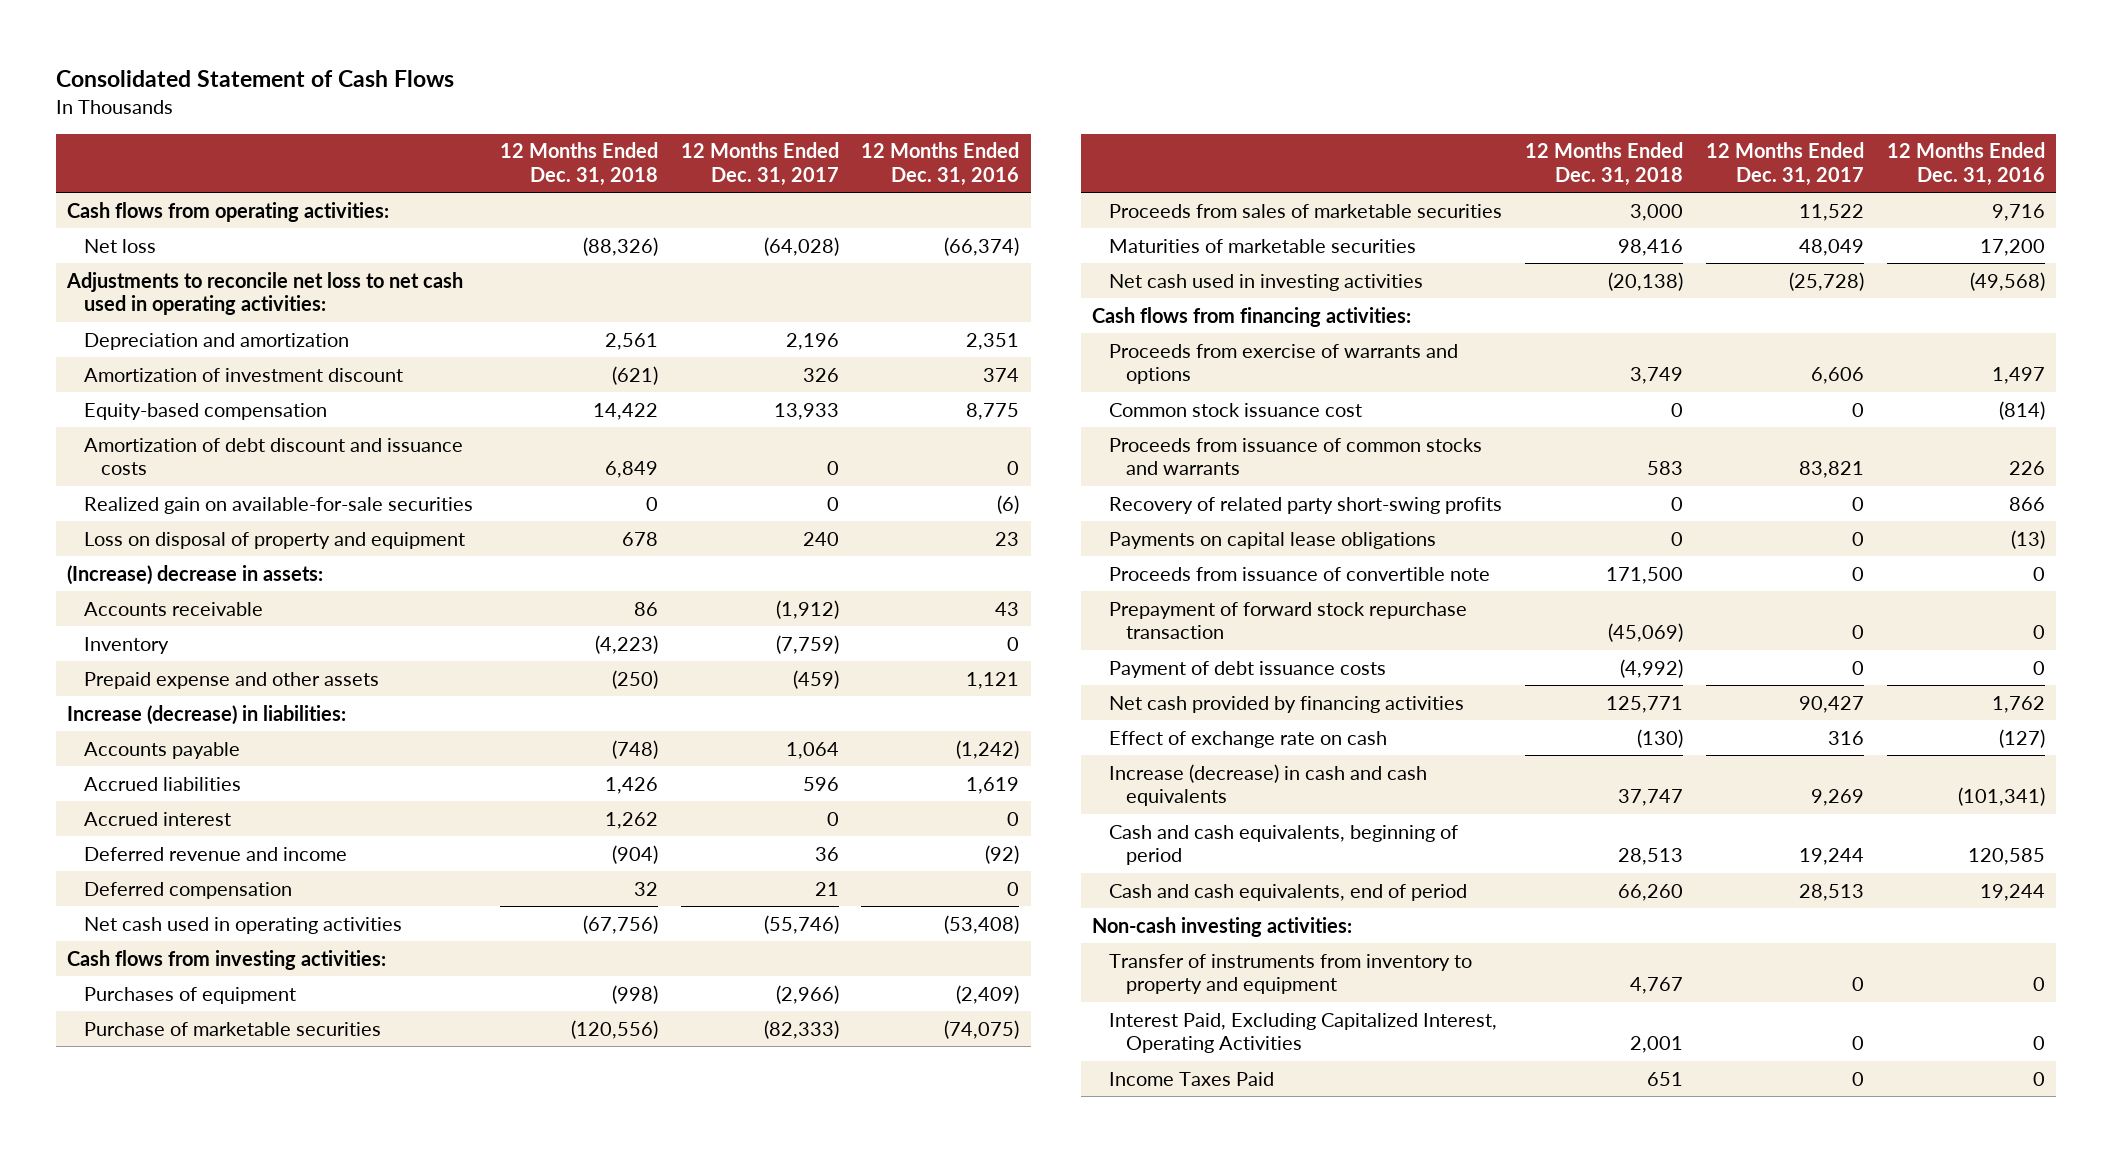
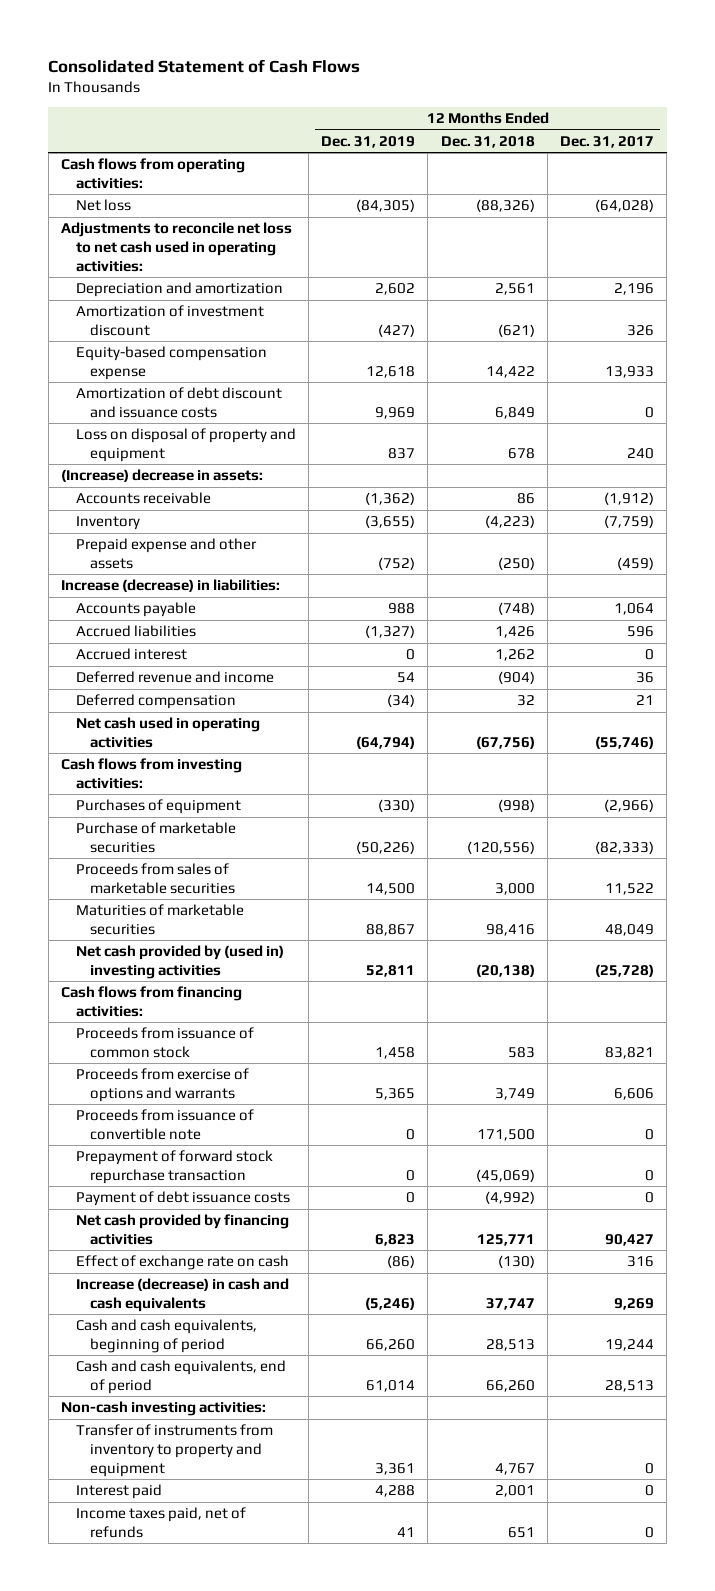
- | 12 Months Ended Dec. 31, 2018 | 12 Months Ended Dec. 31, 2017 | 12 Months Ended Dec. 31, 2016
+ | 12 Months Ended Dec. 31, 2019 | 12 Months Ended Dec. 31, 2018 | 12 Months Ended Dec. 31, 2017
- Equity-based compensation | 14,422 | 13,933 | 8,775
+ Equity-based compensation expense | 12,618 | 14,422 | 13,933
- Realized gain on available-for-sale securities | 0 | 0 | (6)
- Net cash used in investing activities | (20,138) | (25,728) | (49,568)
+ Net cash provided by (used in) investing activities | 52,811 | (20,138) | (25,728)
- Proceeds from exercise of warrants and options | 3,749 | 6,606 | 1,497
- Common stock issuance cost | 0 | 0 | (814)
- Proceeds from issuance of common stocks and warrants | 583 | 83,821 | 226
- Recovery of related party short-swing profits | 0 | 0 | 866
- Payments on capital lease obligations | 0 | 0 | (13)
+ Proceeds from issuance of common stock | 1,458 | 583 | 83,821
+ Proceeds from exercise of options and warrants | 5,365 | 3,749 | 6,606
- Interest Paid, Excluding Capitalized Interest, Operating Activities | 2,001 | 0 | 0
- Income Taxes Paid | 651 | 0 | 0
+ Interest paid | 4,288 | 2,001 | 0
+ Income taxes paid, net of refunds | 41 | 651 | 0

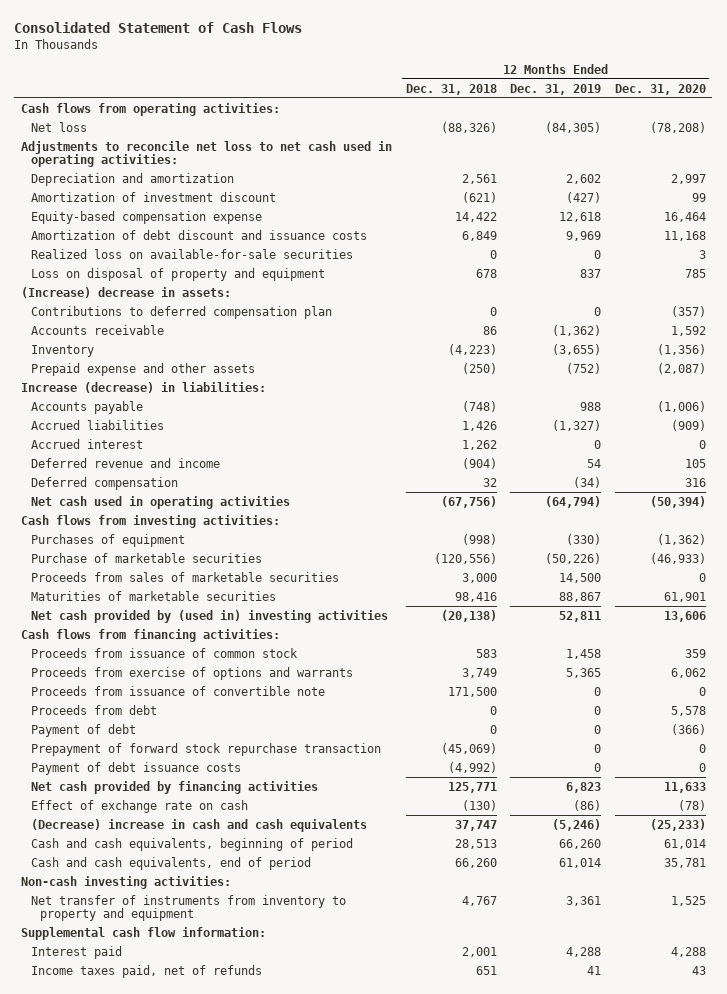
- | 12 Months Ended Dec. 31, 2019 | 12 Months Ended Dec. 31, 2018 | 12 Months Ended Dec. 31, 2017
+ | 12 Months Ended Dec. 31, 2018 | 12 Months Ended Dec. 31, 2019 | 12 Months Ended Dec. 31, 2020
+ Realized loss on available-for-sale securities | 0 | 0 | 3
+ Contributions to deferred compensation plan | 0 | 0 | (357)
+ Proceeds from debt | 0 | 0 | 5,578
+ Payment of debt | 0 | 0 | (366)
- Increase (decrease) in cash and cash equivalents | (5,246) | 37,747 | 9,269
+ (Decrease) increase in cash and cash equivalents | 37,747 | (5,246) | (25,233)
- Transfer of instruments from inventory to property and equipment | 3,361 | 4,767 | 0
+ Net transfer of instruments from inventory to property and equipment | 4,767 | 3,361 | 1,525
+ Supplemental cash flow information:

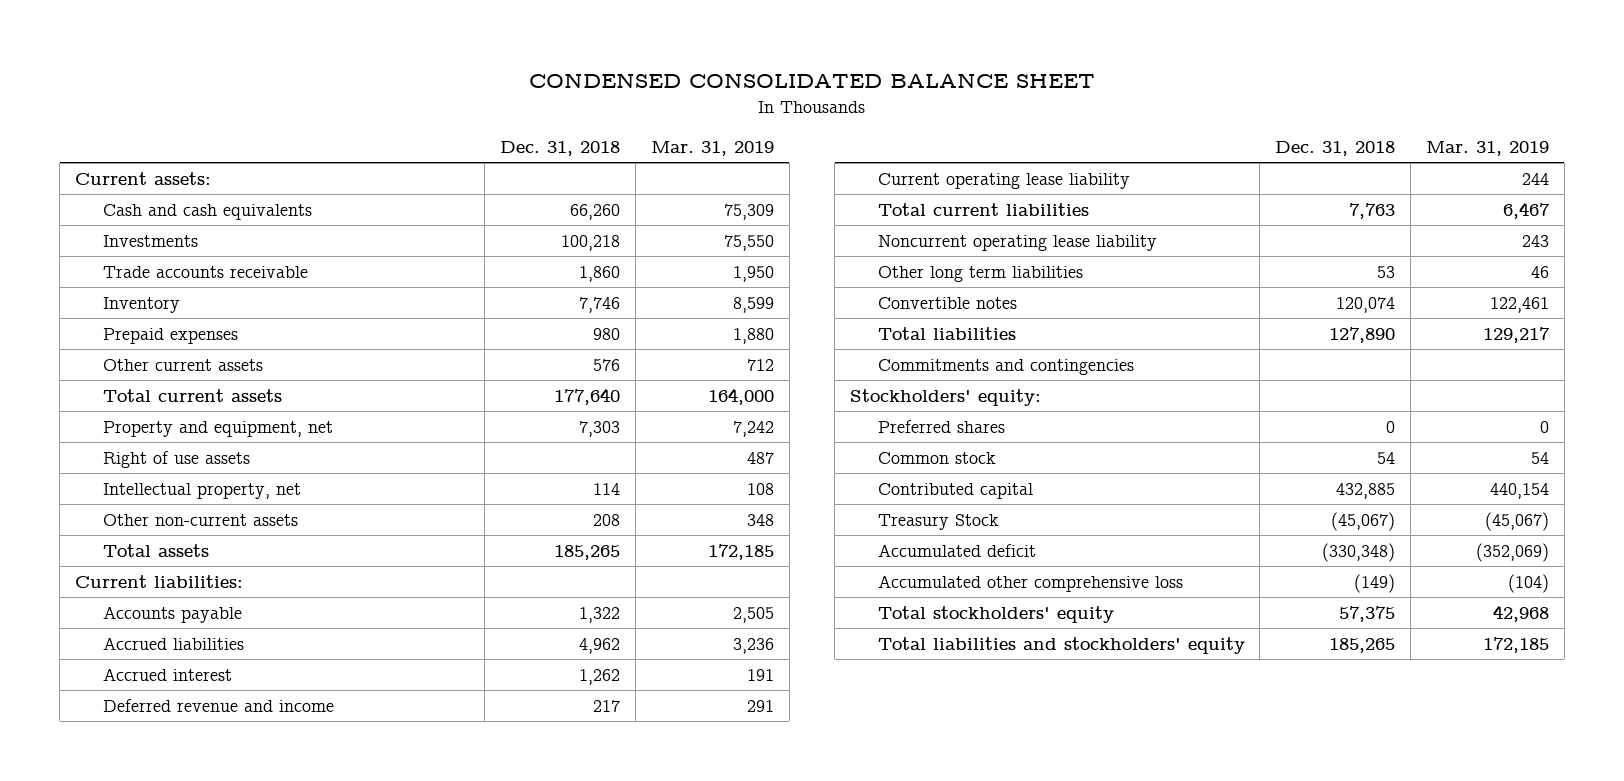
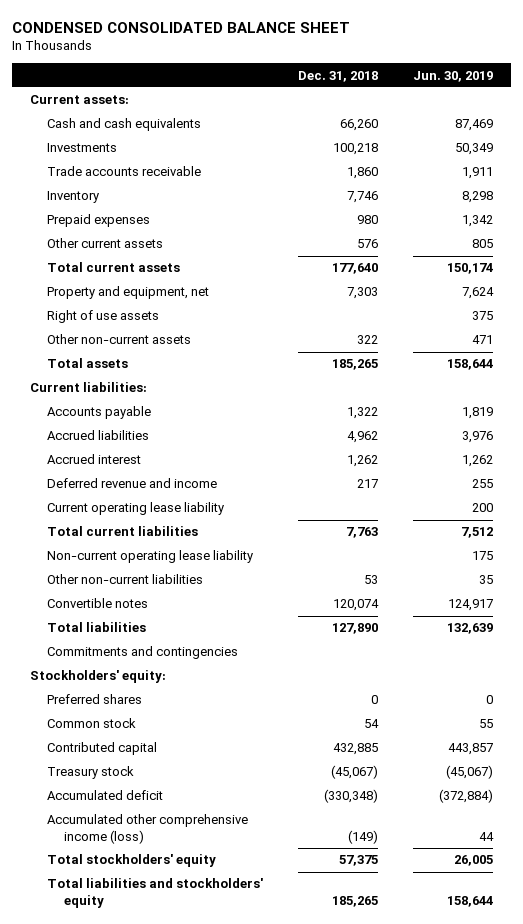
- | Dec. 31, 2018 | Mar. 31, 2019
+ | Dec. 31, 2018 | Jun. 30, 2019
- Intellectual property, net | 114 | 108
- Other non-current assets | 208 | 348
+ Other non-current assets | 322 | 471
- Noncurrent operating lease liability | | 243
- Other long term liabilities | 53 | 46
+ Non-current operating lease liability | | 175
+ Other non-current liabilities | 53 | 35
- Treasury Stock | (45,067) | (45,067)
+ Treasury stock | (45,067) | (45,067)
- Accumulated other comprehensive loss | (149) | (104)
+ Accumulated other comprehensive income (loss) | (149) | 44

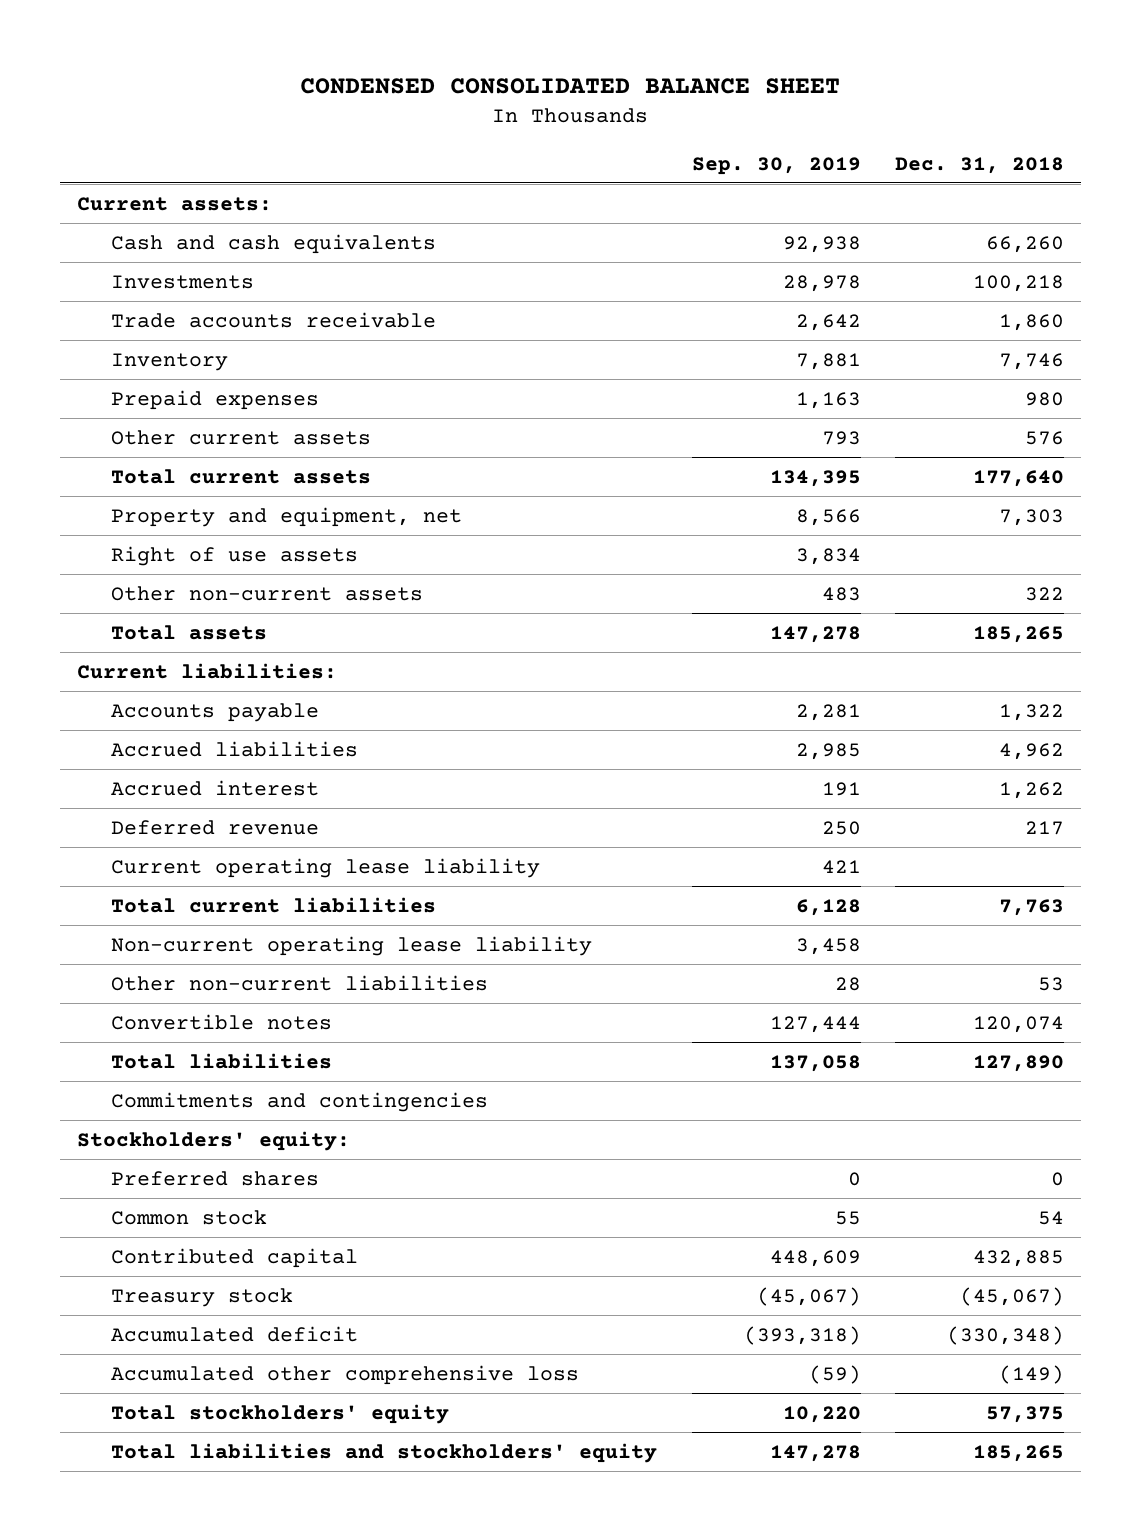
- | Dec. 31, 2018 | Jun. 30, 2019
+ | Sep. 30, 2019 | Dec. 31, 2018
- Deferred revenue and income | 217 | 255
+ Deferred revenue | 250 | 217
- Accumulated other comprehensive income (loss) | (149) | 44
+ Accumulated other comprehensive loss | (59) | (149)

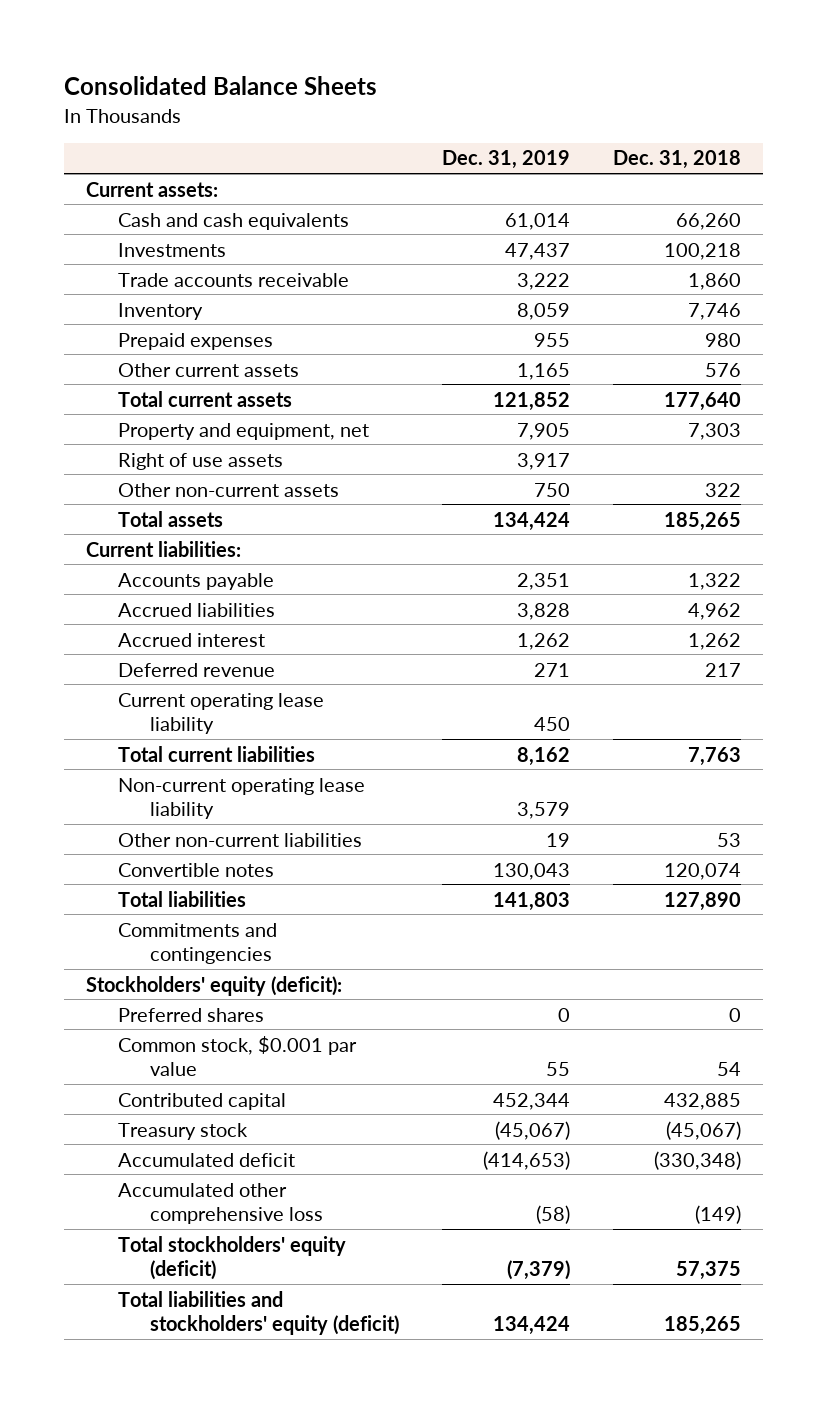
- CONDENSED CONSOLIDATED BALANCE SHEET
+ Consolidated Balance Sheets
- | Sep. 30, 2019 | Dec. 31, 2018
+ | Dec. 31, 2019 | Dec. 31, 2018
- Stockholders' equity:
+ Stockholders' equity (deficit):
- Common stock | 55 | 54
+ Common stock, $0.001 par value | 55 | 54
- Total stockholders' equity | 10,220 | 57,375
- Total liabilities and stockholders' equity | 147,278 | 185,265
+ Total stockholders' equity (deficit) | (7,379) | 57,375
+ Total liabilities and stockholders' equity (deficit) | 134,424 | 185,265

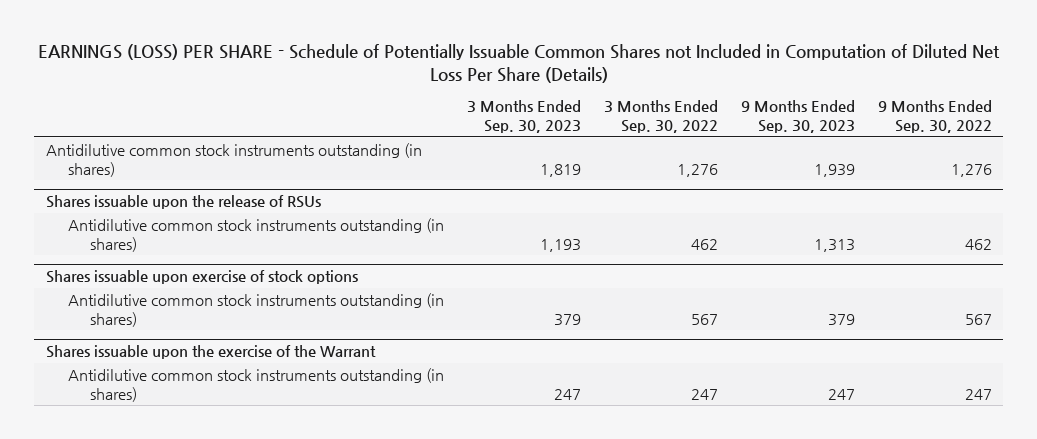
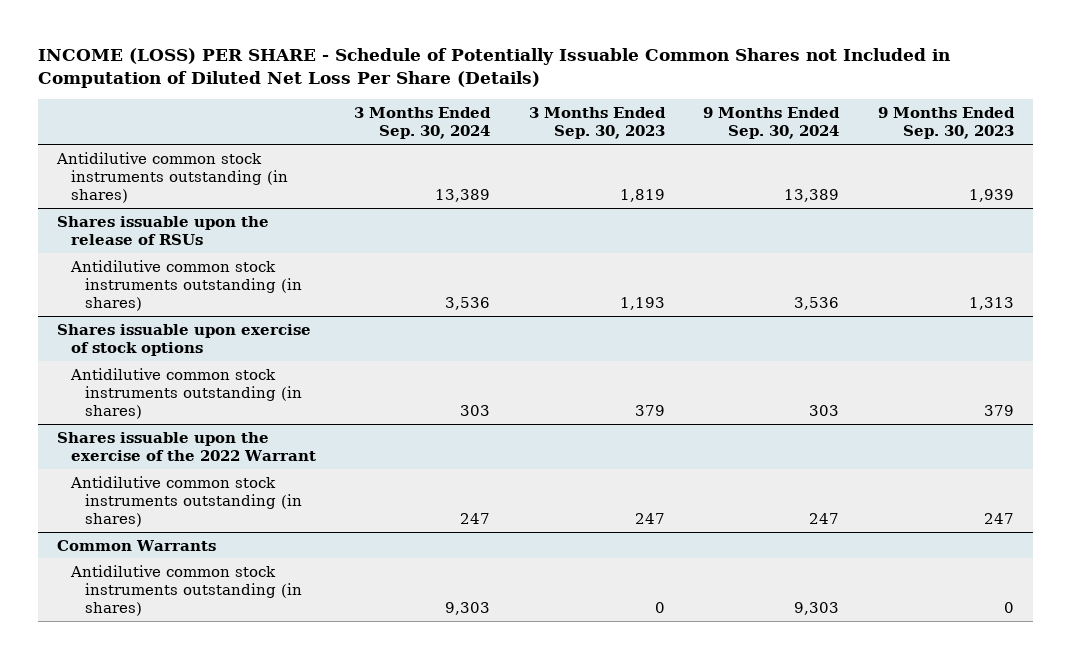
- EARNINGS (LOSS) PER SHARE - Schedule of Potentially Issuable Common Shares not Included in Computation of Diluted Net Loss Per Share (Details)
+ INCOME (LOSS) PER SHARE - Schedule of Potentially Issuable Common Shares not Included in Computation of Diluted Net Loss Per Share (Details)
- | 3 Months Ended Sep. 30, 2023 | 3 Months Ended Sep. 30, 2022 | 9 Months Ended Sep. 30, 2023 | 9 Months Ended Sep. 30, 2022
+ | 3 Months Ended Sep. 30, 2024 | 3 Months Ended Sep. 30, 2023 | 9 Months Ended Sep. 30, 2024 | 9 Months Ended Sep. 30, 2023
- Shares issuable upon the exercise of the Warrant
+ Shares issuable upon the exercise of the 2022 Warrant
+ Common Warrants
+ Antidilutive common stock instruments outstanding (in shares) | 9,303 | 0 | 9,303 | 0

